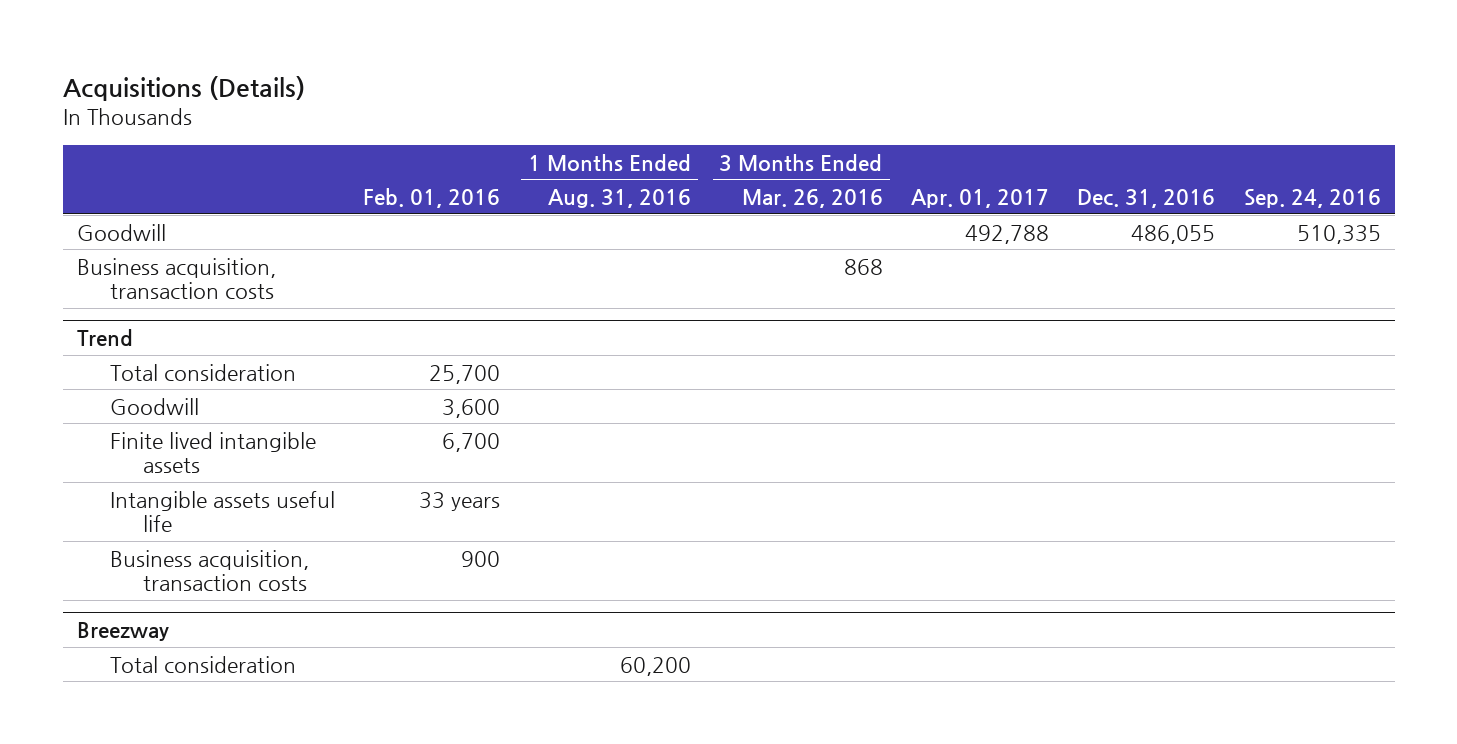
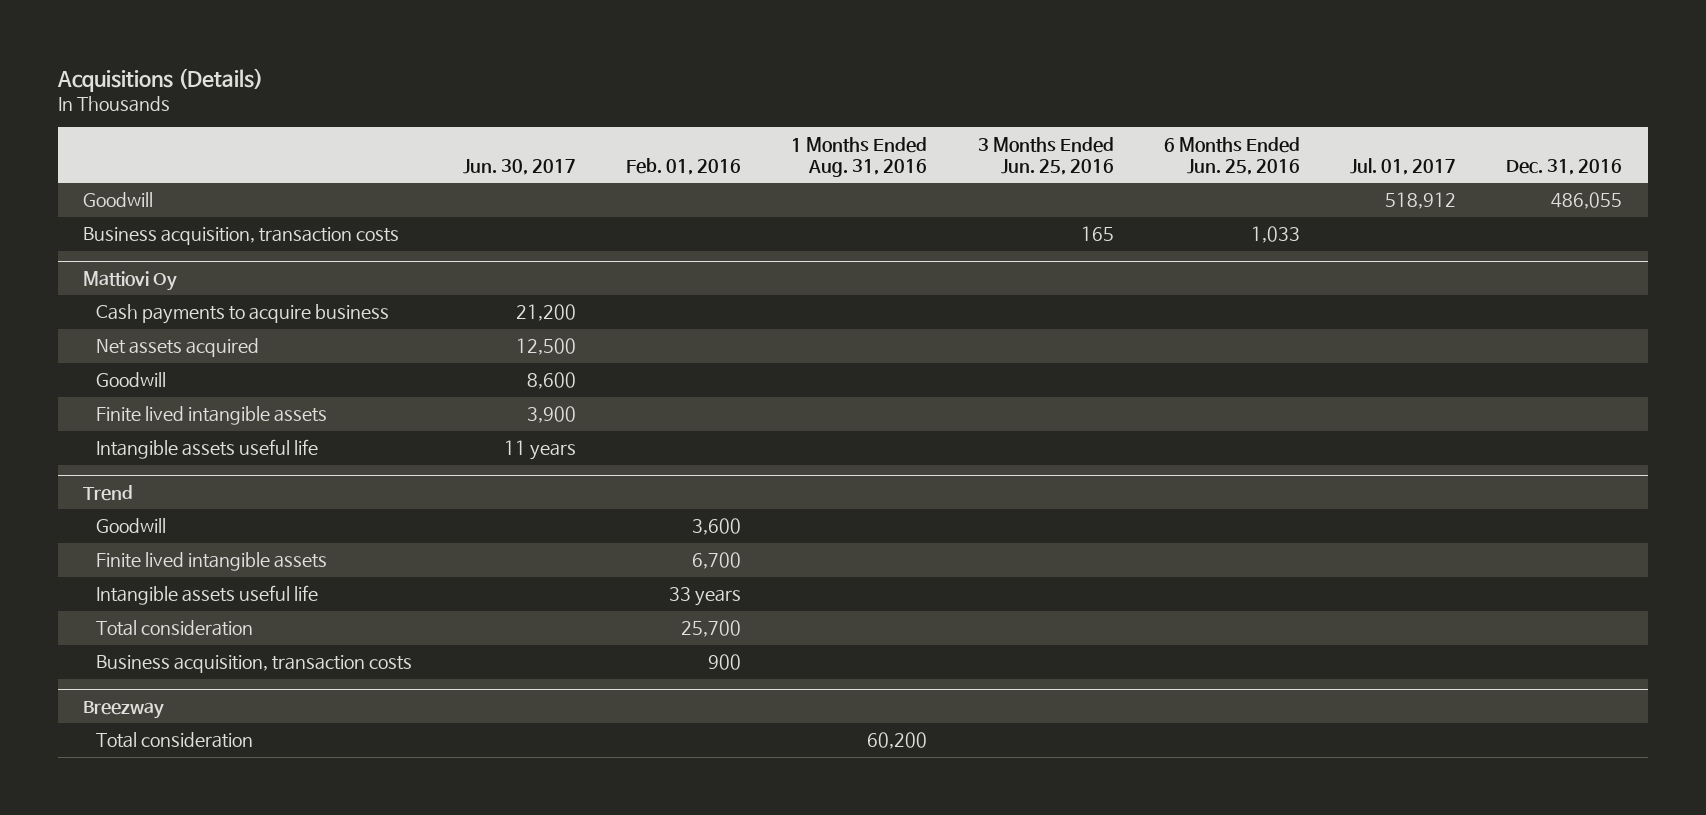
- | Feb. 01, 2016 | 1 Months Ended Aug. 31, 2016 | 3 Months Ended Mar. 26, 2016 | Apr. 01, 2017 | Dec. 31, 2016 | Sep. 24, 2016
+ | Jun. 30, 2017 | Feb. 01, 2016 | 1 Months Ended Aug. 31, 2016 | 3 Months Ended Jun. 25, 2016 | 6 Months Ended Jun. 25, 2016 | Jul. 01, 2017 | Dec. 31, 2016
+ Mattiovi Oy
+ Cash payments to acquire business | 21,200 | | | | | |
+ Net assets acquired | 12,500 | | | | | |
+ Goodwill | 8,600 | | | | | |
+ Finite lived intangible assets | 3,900 | | | | | |
+ Intangible assets useful life | 11 years | | | | | |
@ Trend
moved down: Total consideration | | 25,700 | | | | |

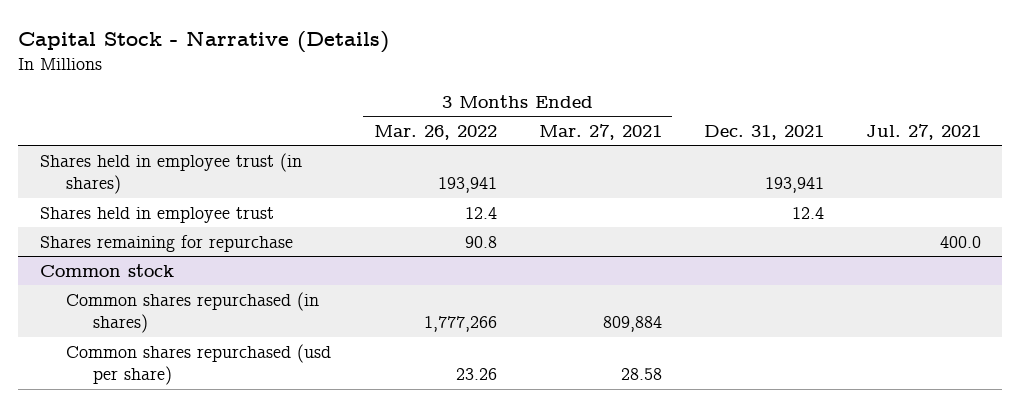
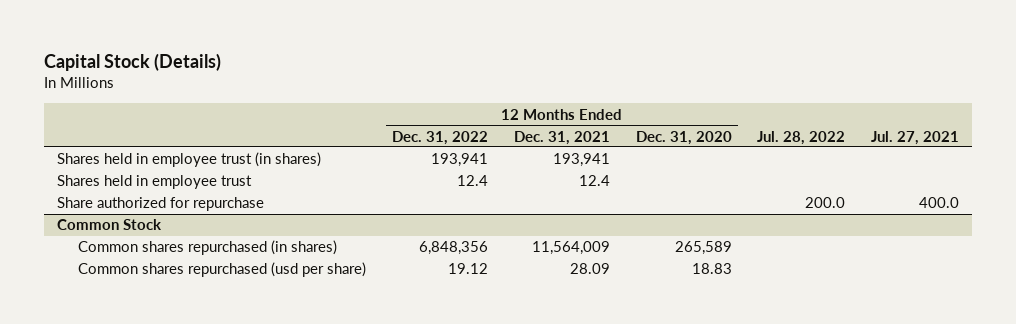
- Capital Stock - Narrative (Details)
+ Capital Stock (Details)
- | 3 Months Ended Mar. 26, 2022 | 3 Months Ended Mar. 27, 2021 | Dec. 31, 2021 | Jul. 27, 2021
+ | 12 Months Ended Dec. 31, 2022 | 12 Months Ended Dec. 31, 2021 | 12 Months Ended Dec. 31, 2020 | Jul. 28, 2022 | Jul. 27, 2021
- Shares remaining for repurchase | 90.8 | | | 400.0
- Common stock
+ Share authorized for repurchase | | | | 200.0 | 400.0
+ Common Stock

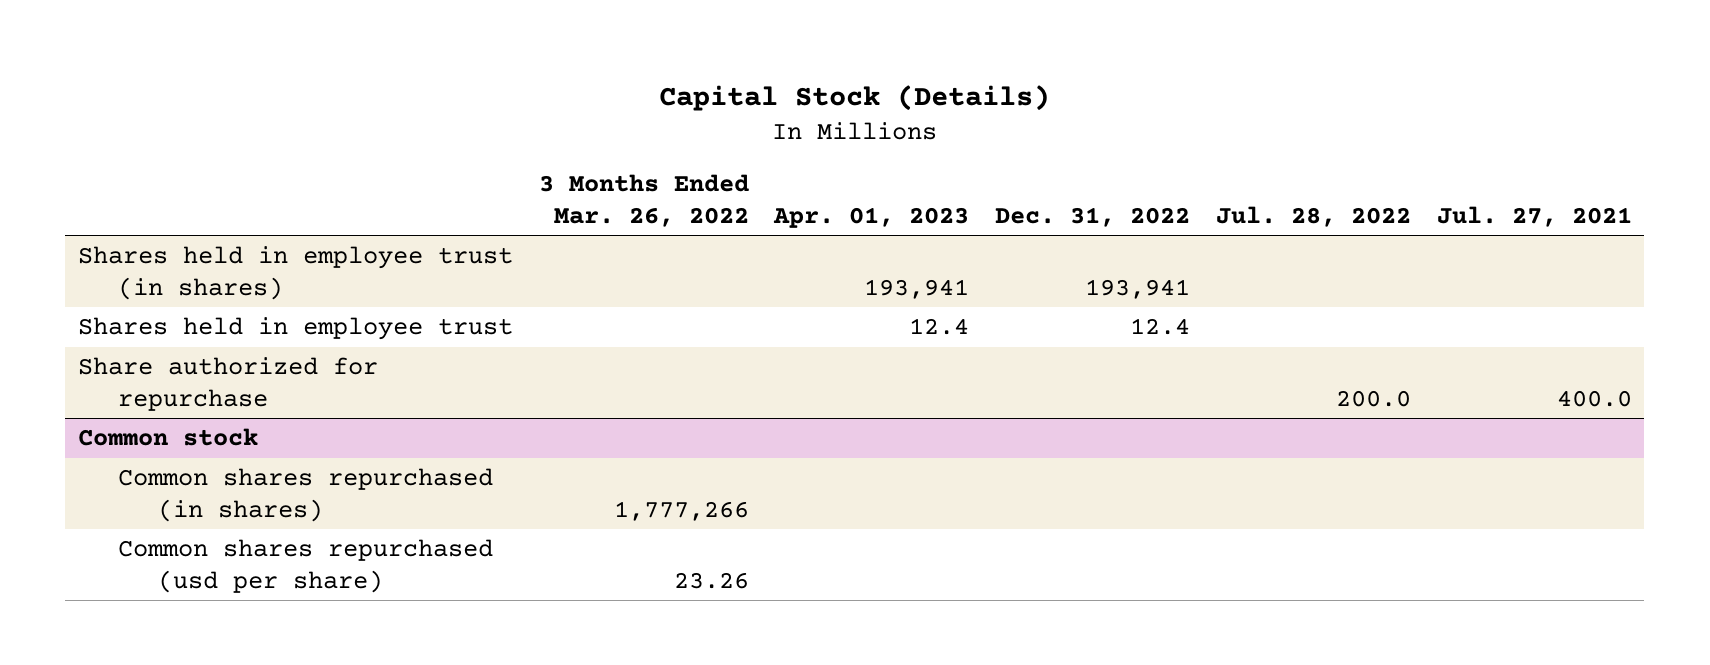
- | 12 Months Ended Dec. 31, 2022 | 12 Months Ended Dec. 31, 2021 | 12 Months Ended Dec. 31, 2020 | Jul. 28, 2022 | Jul. 27, 2021
+ | 3 Months Ended Mar. 26, 2022 | Apr. 01, 2023 | Dec. 31, 2022 | Jul. 28, 2022 | Jul. 27, 2021
- Common Stock
+ Common stock

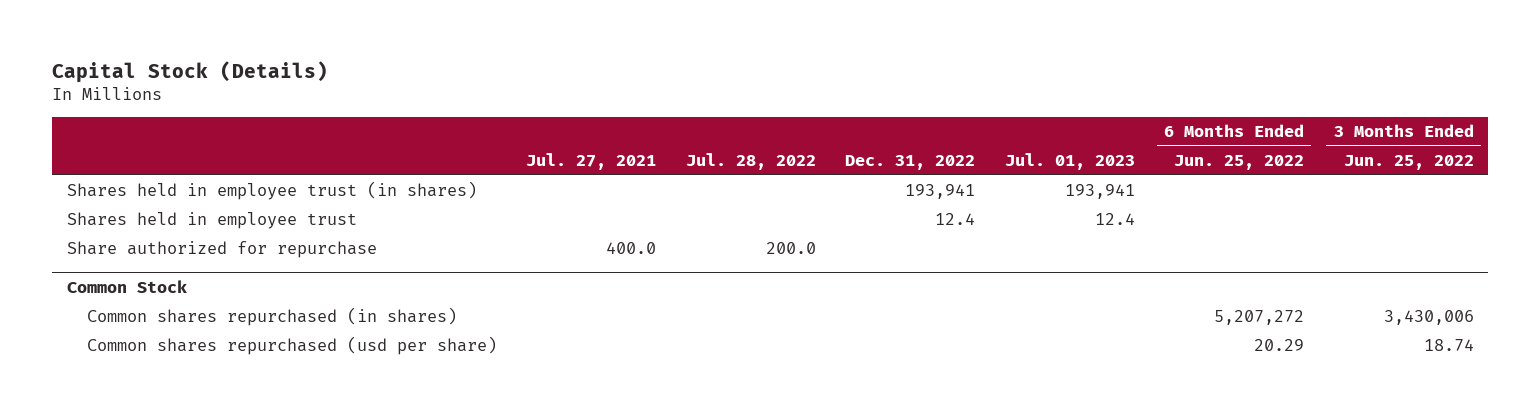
- | 3 Months Ended Mar. 26, 2022 | Apr. 01, 2023 | Dec. 31, 2022 | Jul. 28, 2022 | Jul. 27, 2021
+ | Jul. 27, 2021 | Jul. 28, 2022 | Dec. 31, 2022 | Jul. 01, 2023 | 6 Months Ended Jun. 25, 2022 | 3 Months Ended Jun. 25, 2022
- Common stock
+ Common Stock

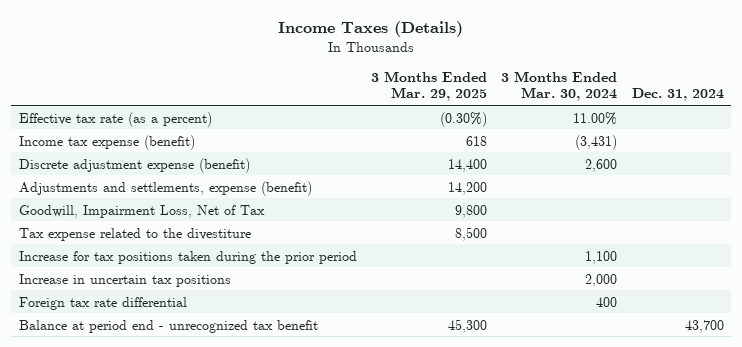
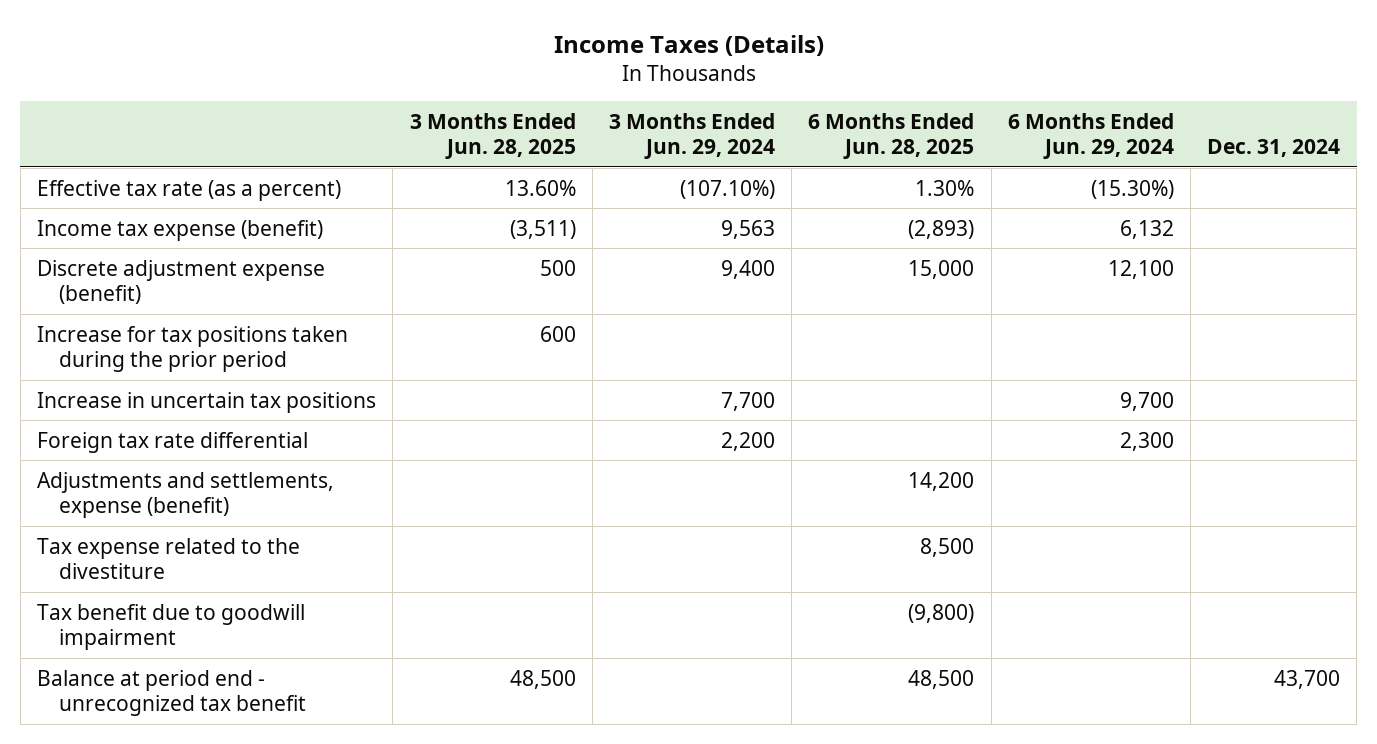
- | 3 Months Ended Mar. 29, 2025 | 3 Months Ended Mar. 30, 2024 | Dec. 31, 2024
+ | 3 Months Ended Jun. 28, 2025 | 3 Months Ended Jun. 29, 2024 | 6 Months Ended Jun. 28, 2025 | 6 Months Ended Jun. 29, 2024 | Dec. 31, 2024
- Goodwill, Impairment Loss, Net of Tax | 9,800 | |
moved down: Adjustments and settlements, expense (benefit) | | | 14,200 | |
moved down: Tax expense related to the divestiture | | | 8,500 | |
+ Tax benefit due to goodwill impairment | | | (9,800) | |

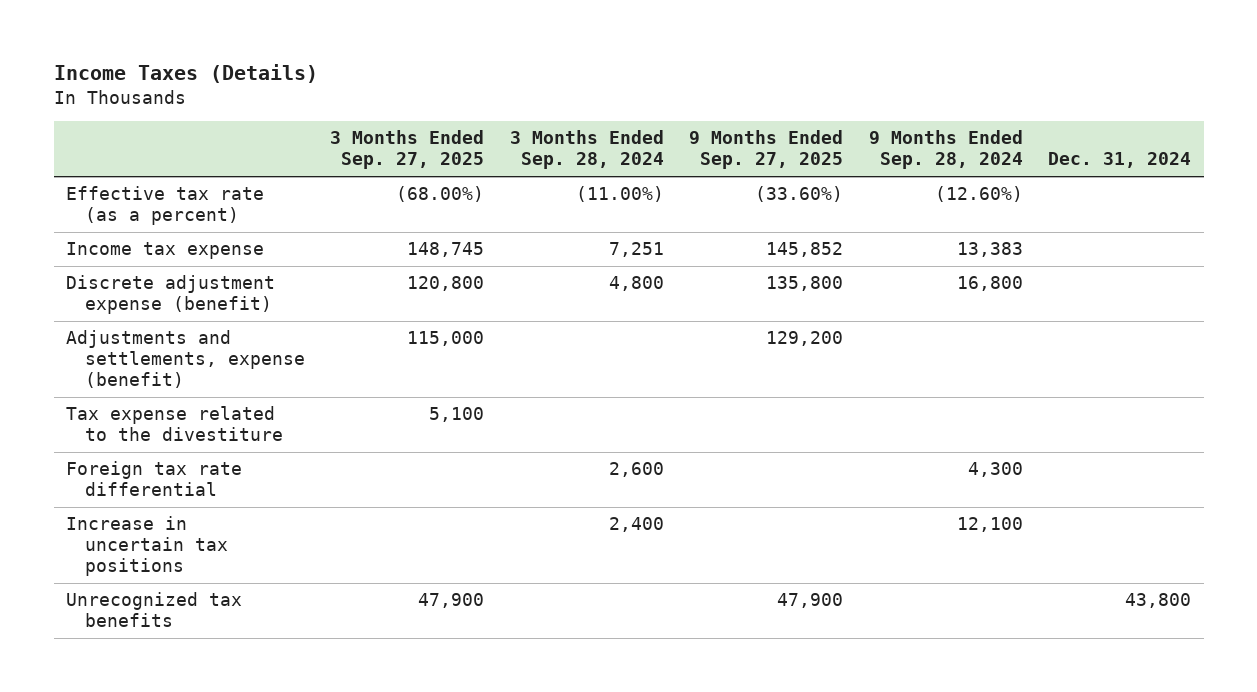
- | 3 Months Ended Jun. 28, 2025 | 3 Months Ended Jun. 29, 2024 | 6 Months Ended Jun. 28, 2025 | 6 Months Ended Jun. 29, 2024 | Dec. 31, 2024
+ | 3 Months Ended Sep. 27, 2025 | 3 Months Ended Sep. 28, 2024 | 9 Months Ended Sep. 27, 2025 | 9 Months Ended Sep. 28, 2024 | Dec. 31, 2024
- Income tax expense (benefit) | (3,511) | 9,563 | (2,893) | 6,132 |
+ Income tax expense | 148,745 | 7,251 | 145,852 | 13,383 |
- Increase for tax positions taken during the prior period | 600 | | | |
- Tax benefit due to goodwill impairment | | | (9,800) | |
- Balance at period end - unrecognized tax benefit | 48,500 | | 48,500 | | 43,700
moved down: Foreign tax rate differential | | 2,600 | | 4,300 |
moved down: Increase in uncertain tax positions | | 2,400 | | 12,100 |
+ Unrecognized tax benefits | 47,900 | | 47,900 | | 43,800

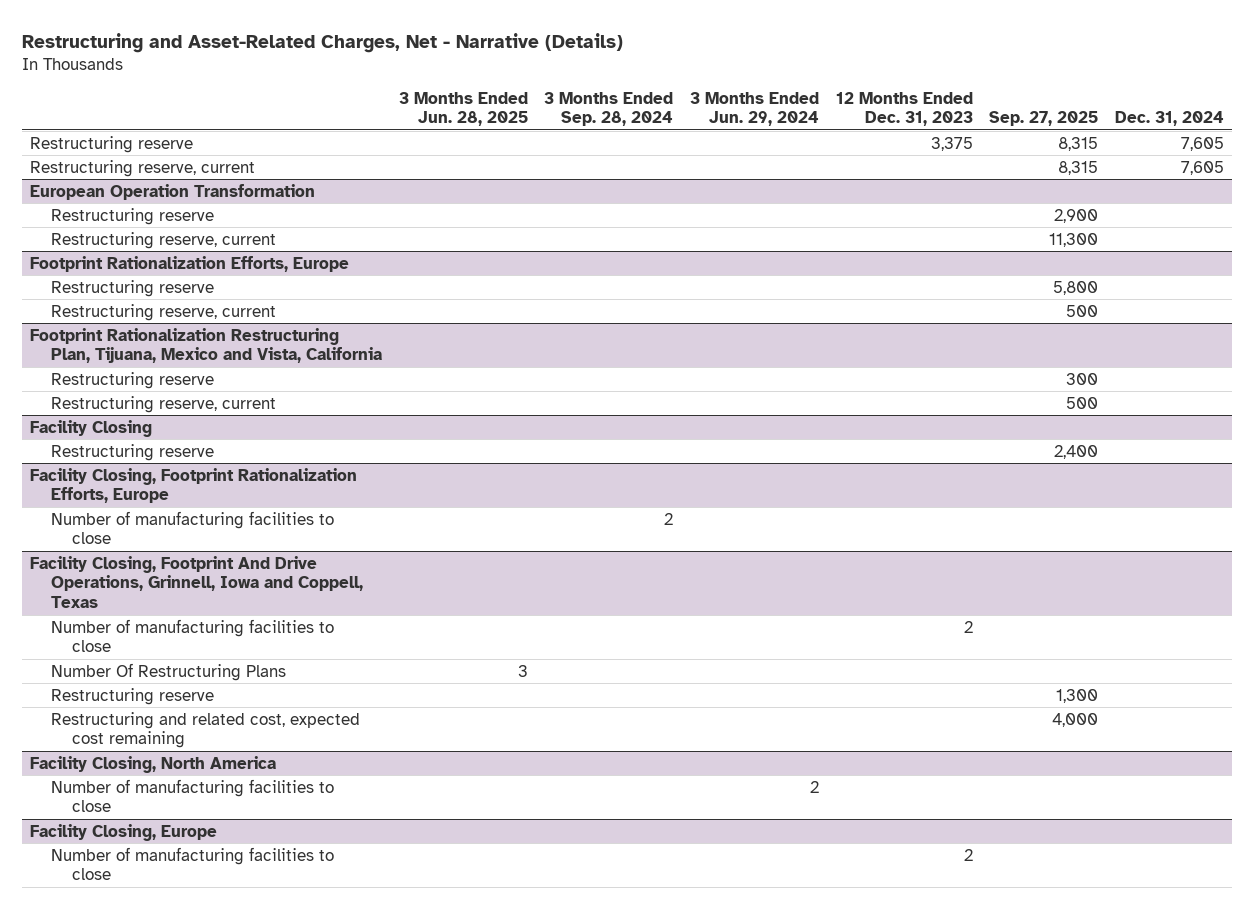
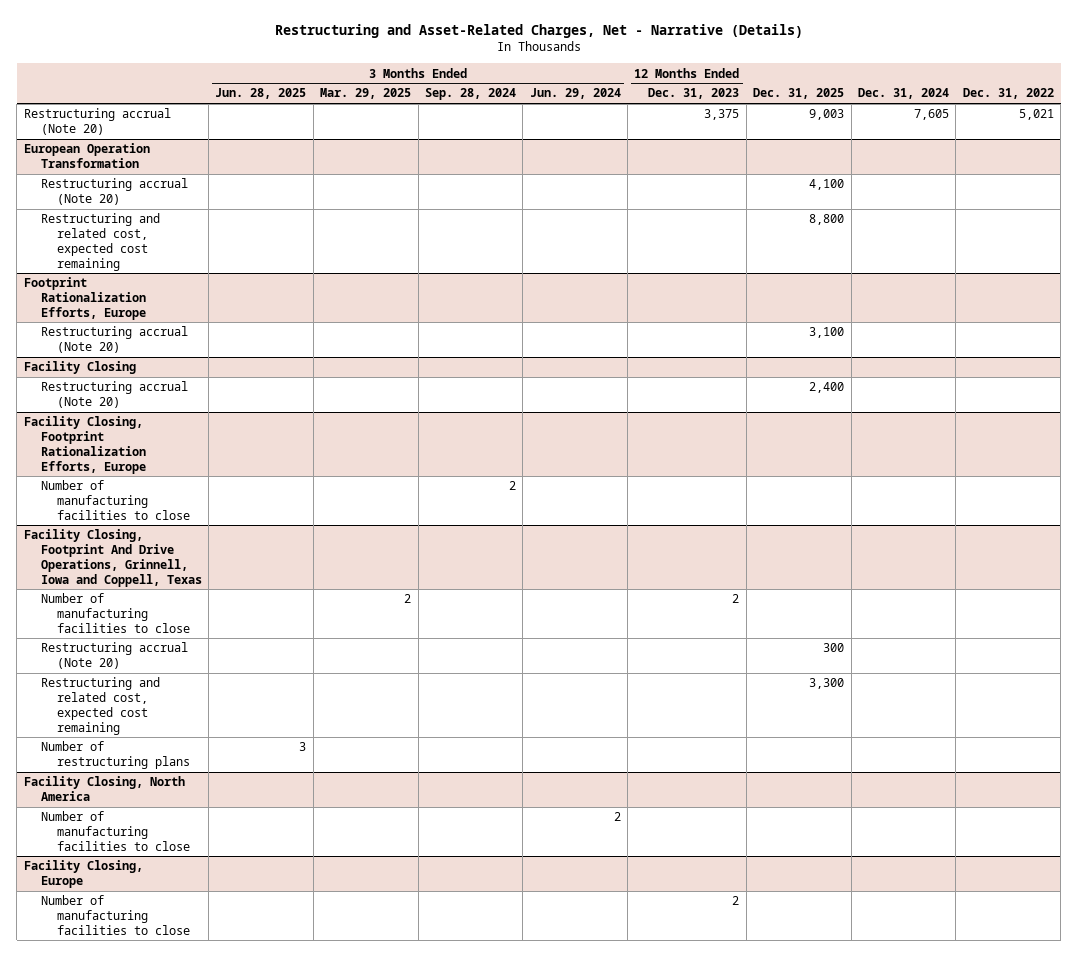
- | 3 Months Ended Jun. 28, 2025 | 3 Months Ended Sep. 28, 2024 | 3 Months Ended Jun. 29, 2024 | 12 Months Ended Dec. 31, 2023 | Sep. 27, 2025 | Dec. 31, 2024
+ | 3 Months Ended Jun. 28, 2025 | 3 Months Ended Mar. 29, 2025 | 3 Months Ended Sep. 28, 2024 | 3 Months Ended Jun. 29, 2024 | 12 Months Ended Dec. 31, 2023 | Dec. 31, 2025 | Dec. 31, 2024 | Dec. 31, 2022
- Restructuring reserve | | | | 3,375 | 8,315 | 7,605
- Restructuring reserve, current | | | | | 8,315 | 7,605
+ Restructuring accrual (Note 20) | | | | | 3,375 | 9,003 | 7,605 | 5,021
@ European Operation Transformation
- Restructuring reserve | | | | | 2,900 |
- Restructuring reserve, current | | | | | 11,300 |
+ Restructuring accrual (Note 20) | | | | | | 4,100 | |
+ Restructuring and related cost, expected cost remaining | | | | | | 8,800 | |
@ Footprint Rationalization Efforts, Europe
- Restructuring reserve | | | | | 5,800 |
- Restructuring reserve, current | | | | | 500 |
- Footprint Rationalization Restructuring Plan, Tijuana, Mexico and Vista, California
- Restructuring reserve | | | | | 300 |
- Restructuring reserve, current | | | | | 500 |
@ Footprint Rationalization Efforts, Europe
+ Restructuring accrual (Note 20) | | | | | | 3,100 | |
@ Facility Closing
- Restructuring reserve | | | | | 2,400 |
+ Restructuring accrual (Note 20) | | | | | | 2,400 | |
@ Facility Closing, Footprint And Drive Operations, Grinnell, Iowa and Coppell, Texas
- Number Of Restructuring Plans | 3 | | | | |
- Restructuring reserve | | | | | 1,300 |
+ Restructuring accrual (Note 20) | | | | | | 300 | |
+ Number of restructuring plans | 3 | | | | | | |

